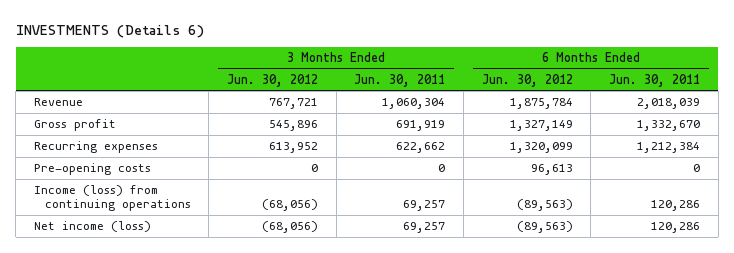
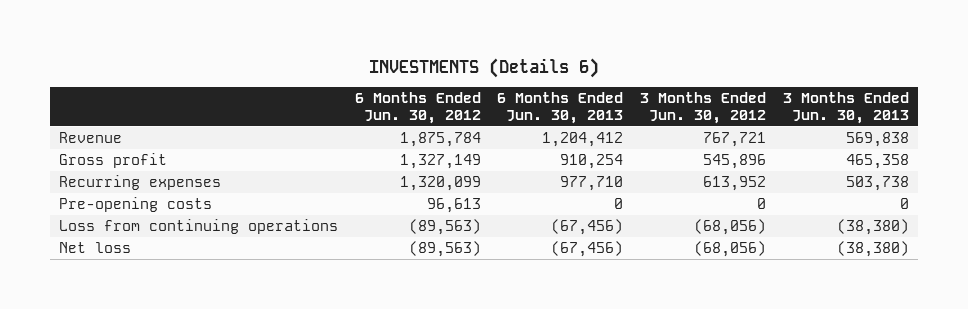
- | 3 Months Ended Jun. 30, 2012 | 3 Months Ended Jun. 30, 2011 | 6 Months Ended Jun. 30, 2012 | 6 Months Ended Jun. 30, 2011
+ | 6 Months Ended Jun. 30, 2012 | 6 Months Ended Jun. 30, 2013 | 3 Months Ended Jun. 30, 2012 | 3 Months Ended Jun. 30, 2013
- Income (loss) from continuing operations | (68,056) | 69,257 | (89,563) | 120,286
- Net income (loss) | (68,056) | 69,257 | (89,563) | 120,286
+ Loss from continuing operations | (89,563) | (67,456) | (68,056) | (38,380)
+ Net loss | (89,563) | (67,456) | (68,056) | (38,380)

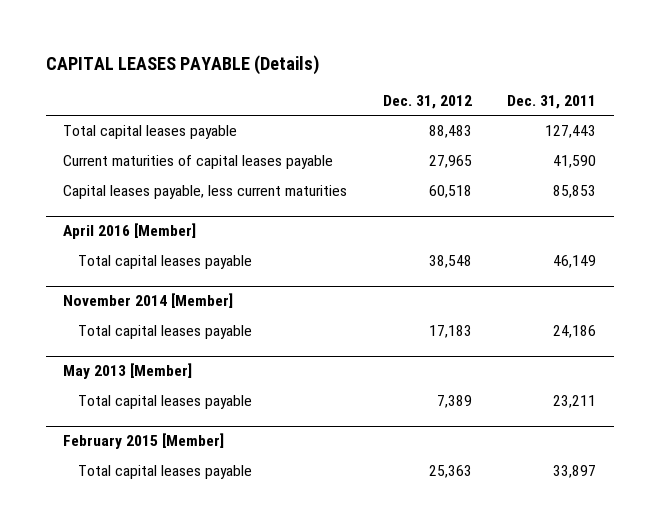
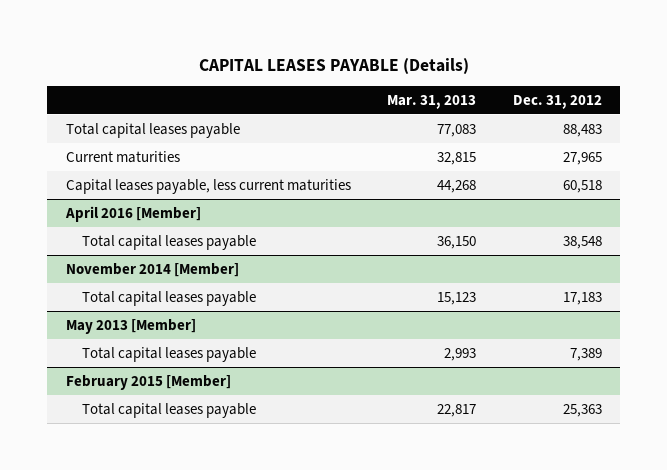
- | Dec. 31, 2012 | Dec. 31, 2011
+ | Mar. 31, 2013 | Dec. 31, 2012
- Current maturities of capital leases payable | 27,965 | 41,590
+ Current maturities | 32,815 | 27,965

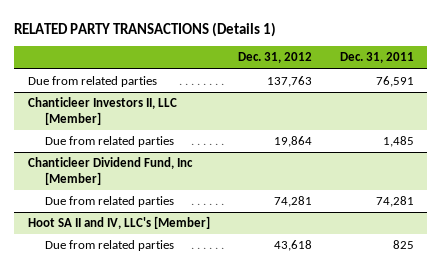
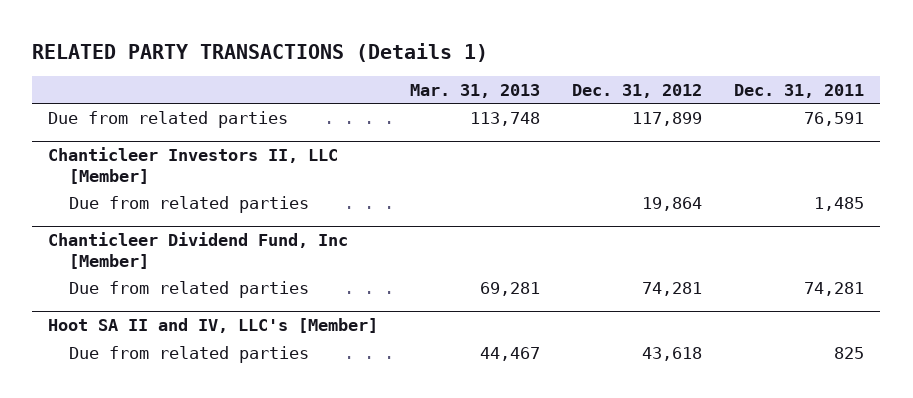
- | Dec. 31, 2012 | Dec. 31, 2011
+ | Mar. 31, 2013 | Dec. 31, 2012 | Dec. 31, 2011
- Due from related parties | 137,763 | 76,591
+ Due from related parties | 113,748 | 117,899 | 76,591

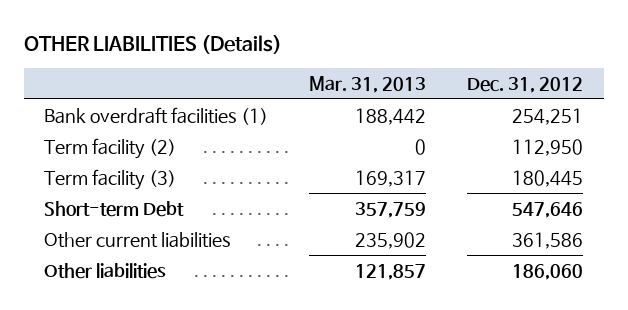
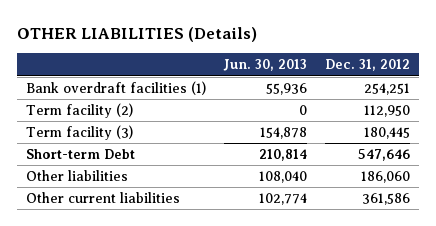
- | Mar. 31, 2013 | Dec. 31, 2012
+ | Jun. 30, 2013 | Dec. 31, 2012
moved down: Other current liabilities | 102,774 | 361,586

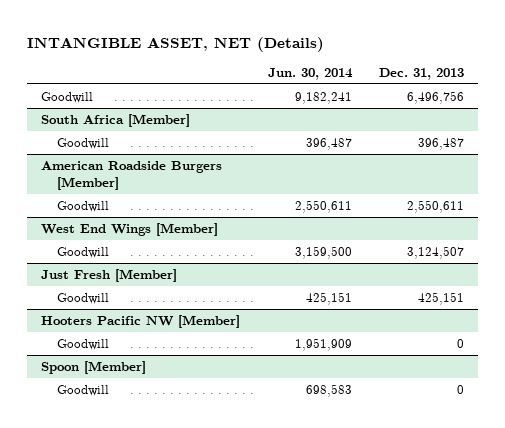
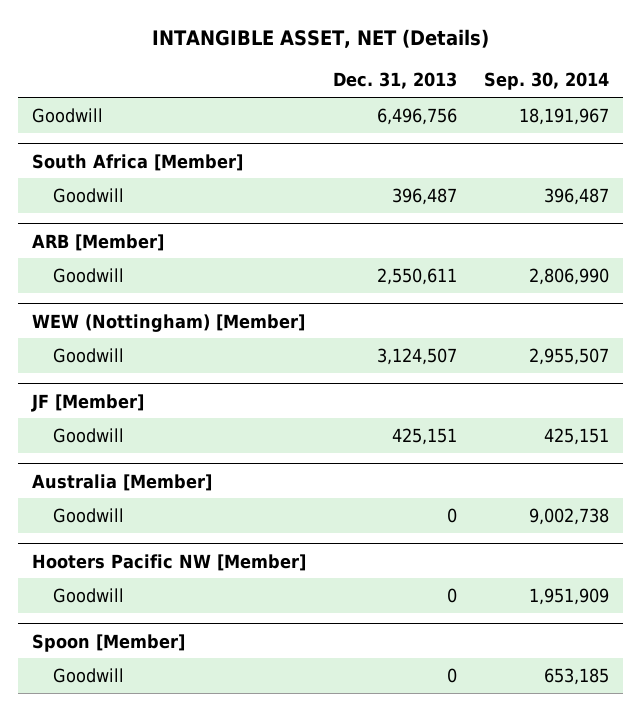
- | Jun. 30, 2014 | Dec. 31, 2013
+ | Dec. 31, 2013 | Sep. 30, 2014
- American Roadside Burgers [Member]
+ ARB [Member]
- West End Wings [Member]
+ WEW (Nottingham) [Member]
- Just Fresh [Member]
+ JF [Member]
+ Australia [Member]
+ Goodwill | 0 | 9,002,738

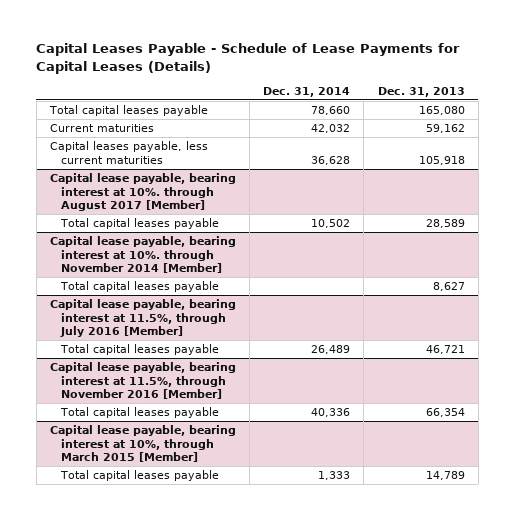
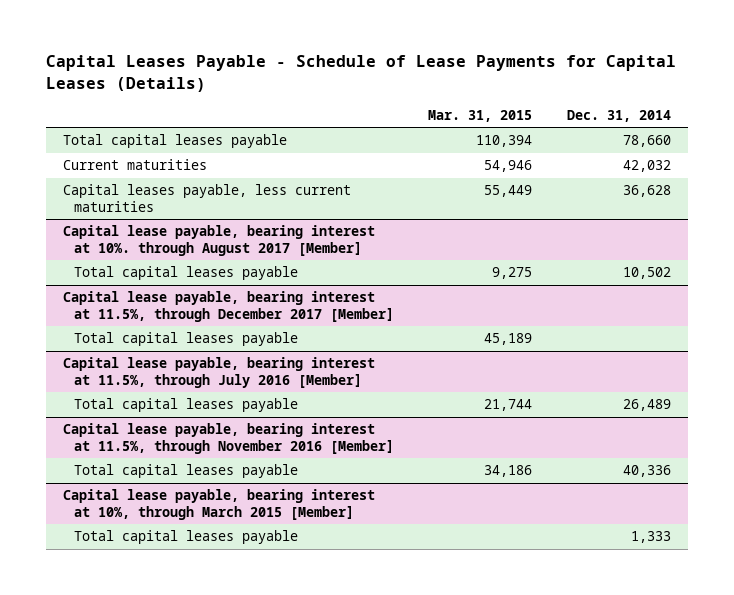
- | Dec. 31, 2014 | Dec. 31, 2013
+ | Mar. 31, 2015 | Dec. 31, 2014
- Capital lease payable, bearing interest at 10%. through November 2014 [Member]
+ Capital lease payable, bearing interest at 11.5%, through December 2017 [Member]

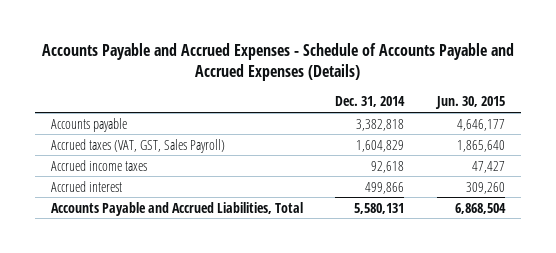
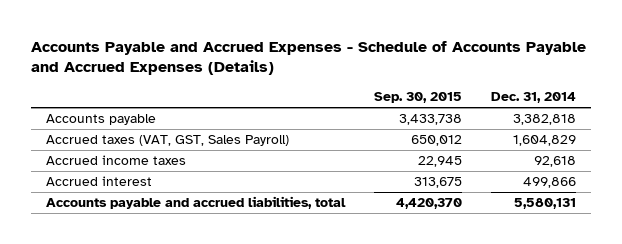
- | Dec. 31, 2014 | Jun. 30, 2015
+ | Sep. 30, 2015 | Dec. 31, 2014
- Accounts Payable and Accrued Liabilities, Total | 5,580,131 | 6,868,504
+ Accounts payable and accrued liabilities, total | 4,420,370 | 5,580,131

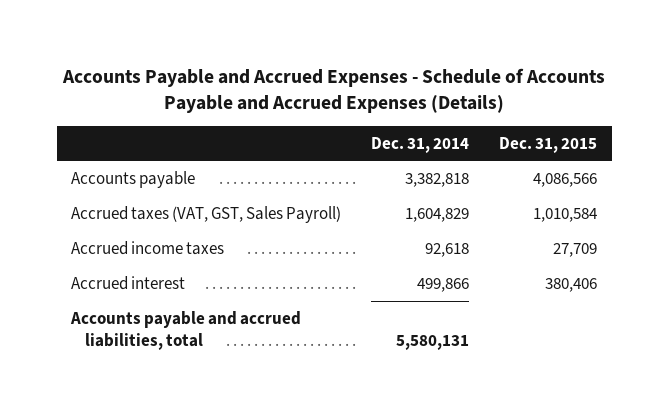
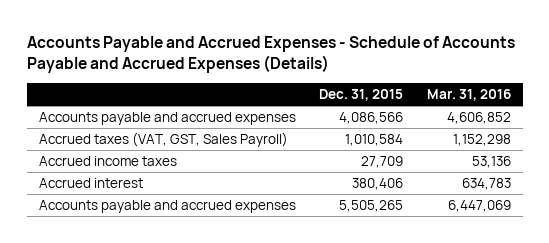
- | Dec. 31, 2014 | Dec. 31, 2015
+ | Dec. 31, 2015 | Mar. 31, 2016
- Accounts payable | 3,382,818 | 4,086,566
+ Accounts payable and accrued expenses | 4,086,566 | 4,606,852
- Accounts payable and accrued liabilities, total | 5,580,131 |
+ Accounts payable and accrued expenses | 5,505,265 | 6,447,069

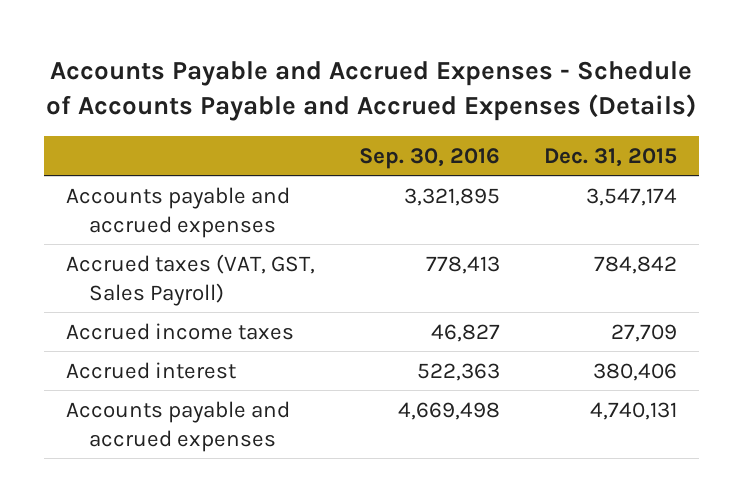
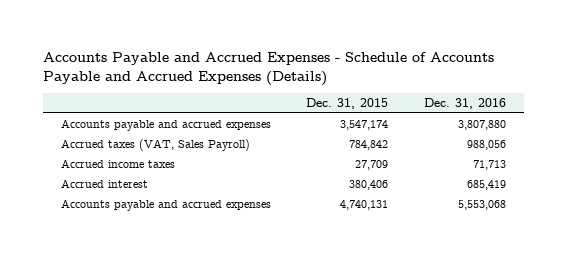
- | Sep. 30, 2016 | Dec. 31, 2015
+ | Dec. 31, 2015 | Dec. 31, 2016
- Accrued taxes (VAT, GST, Sales Payroll) | 778,413 | 784,842
+ Accrued taxes (VAT, Sales Payroll) | 784,842 | 988,056

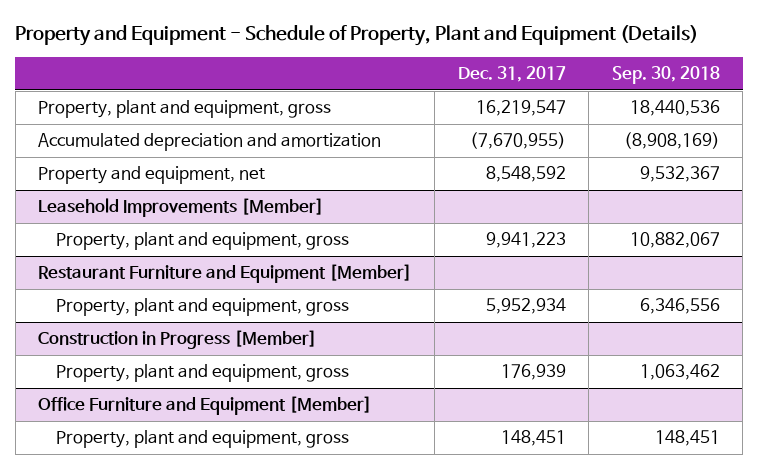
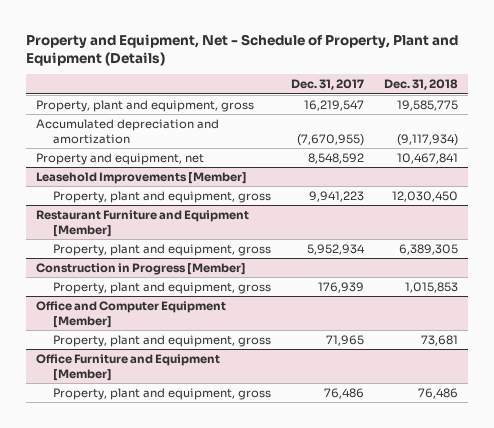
- Property and Equipment - Schedule of Property, Plant and Equipment (Details)
+ Property and Equipment, Net - Schedule of Property, Plant and Equipment (Details)
- | Dec. 31, 2017 | Sep. 30, 2018
+ | Dec. 31, 2017 | Dec. 31, 2018
+ Office and Computer Equipment [Member]
+ Property, plant and equipment, gross | 71,965 | 73,681
@ Office Furniture and Equipment [Member]
- Property, plant and equipment, gross | 148,451 | 148,451
+ Property, plant and equipment, gross | 76,486 | 76,486

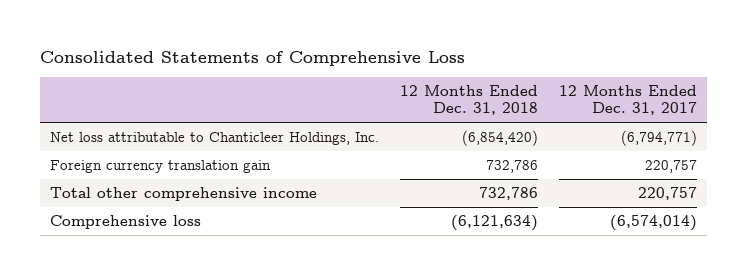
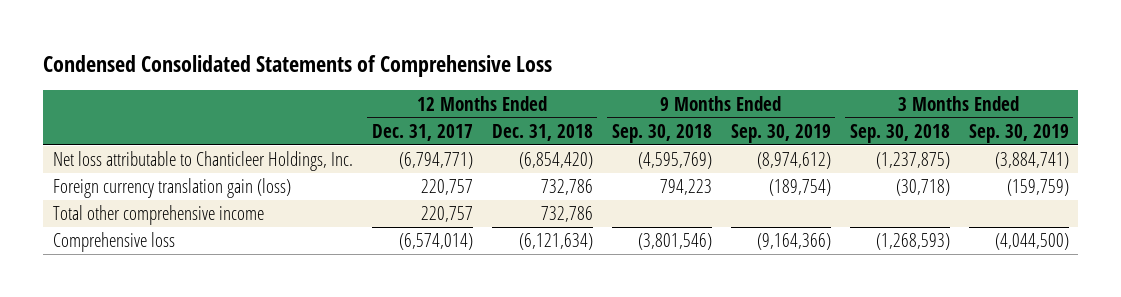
- Consolidated Statements of Comprehensive Loss
+ Condensed Consolidated Statements of Comprehensive Loss
- | 12 Months Ended Dec. 31, 2018 | 12 Months Ended Dec. 31, 2017
+ | 12 Months Ended Dec. 31, 2017 | 12 Months Ended Dec. 31, 2018 | 9 Months Ended Sep. 30, 2018 | 9 Months Ended Sep. 30, 2019 | 3 Months Ended Sep. 30, 2018 | 3 Months Ended Sep. 30, 2019
- Foreign currency translation gain | 732,786 | 220,757
+ Foreign currency translation gain (loss) | 220,757 | 732,786 | 794,223 | (189,754) | (30,718) | (159,759)

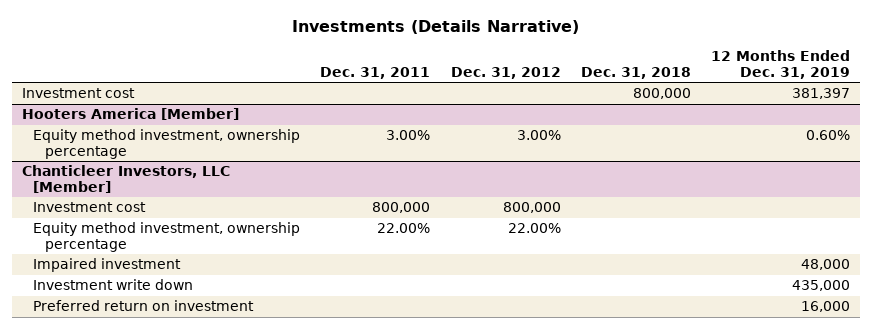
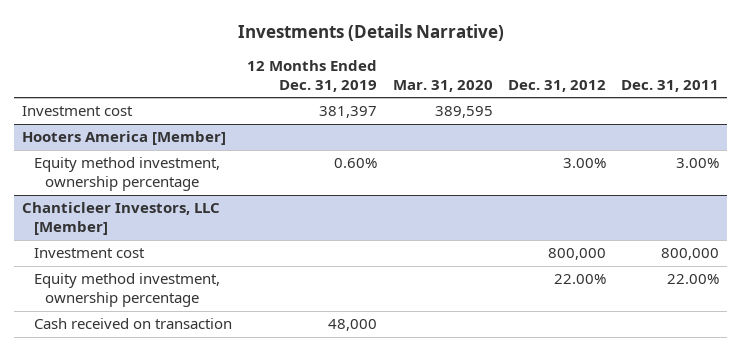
- | Dec. 31, 2011 | Dec. 31, 2012 | Dec. 31, 2018 | 12 Months Ended Dec. 31, 2019
+ | 12 Months Ended Dec. 31, 2019 | Mar. 31, 2020 | Dec. 31, 2012 | Dec. 31, 2011
@ Chanticleer Investors, LLC [Member]
- Impaired investment | | | | 48,000
- Investment write down | | | | 435,000
- Preferred return on investment | | | | 16,000
+ Cash received on transaction | 48,000 | | |

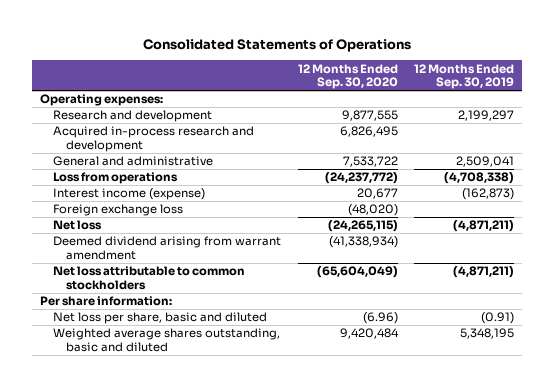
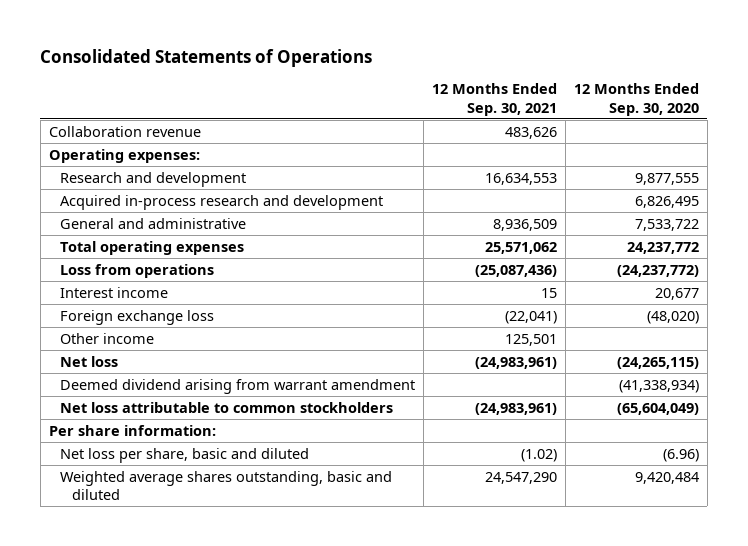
- | 12 Months Ended Sep. 30, 2020 | 12 Months Ended Sep. 30, 2019
+ | 12 Months Ended Sep. 30, 2021 | 12 Months Ended Sep. 30, 2020
+ Collaboration revenue | 483,626 |
+ Total operating expenses | 25,571,062 | 24,237,772
- Interest income (expense) | 20,677 | (162,873)
+ Interest income | 15 | 20,677
+ Other income | 125,501 |

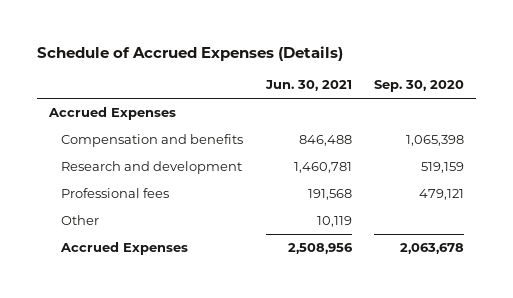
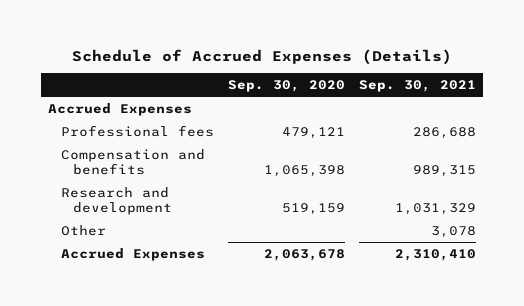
- | Jun. 30, 2021 | Sep. 30, 2020
+ | Sep. 30, 2020 | Sep. 30, 2021
moved up: Professional fees | 479,121 | 286,688

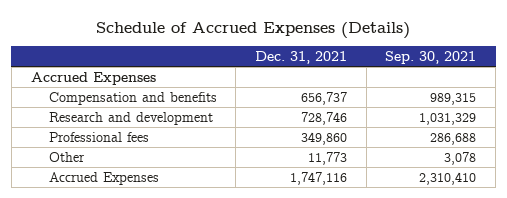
- | Sep. 30, 2020 | Sep. 30, 2021
+ | Dec. 31, 2021 | Sep. 30, 2021
moved down: Professional fees | 349,860 | 286,688

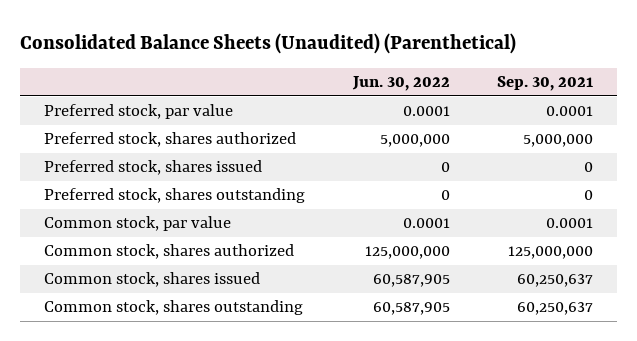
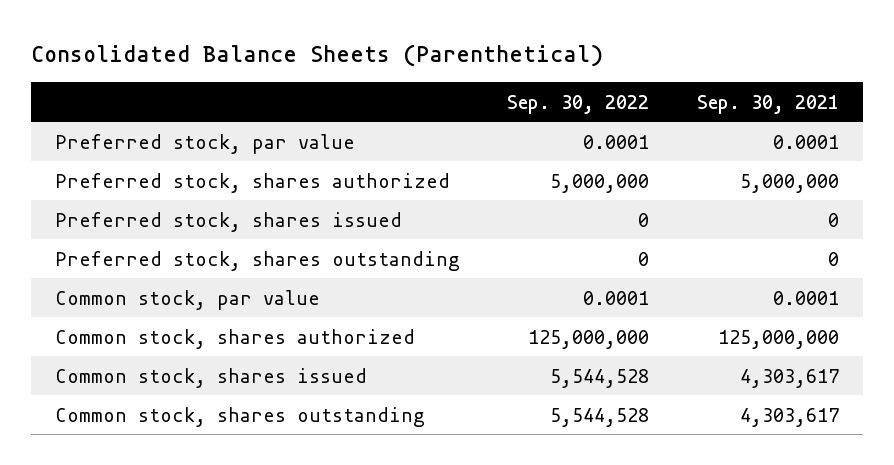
- Consolidated Balance Sheets (Unaudited) (Parenthetical)
+ Consolidated Balance Sheets (Parenthetical)
- | Jun. 30, 2022 | Sep. 30, 2021
+ | Sep. 30, 2022 | Sep. 30, 2021
- Common stock, shares issued | 60,587,905 | 60,250,637
- Common stock, shares outstanding | 60,587,905 | 60,250,637
+ Common stock, shares issued | 5,544,528 | 4,303,617
+ Common stock, shares outstanding | 5,544,528 | 4,303,617

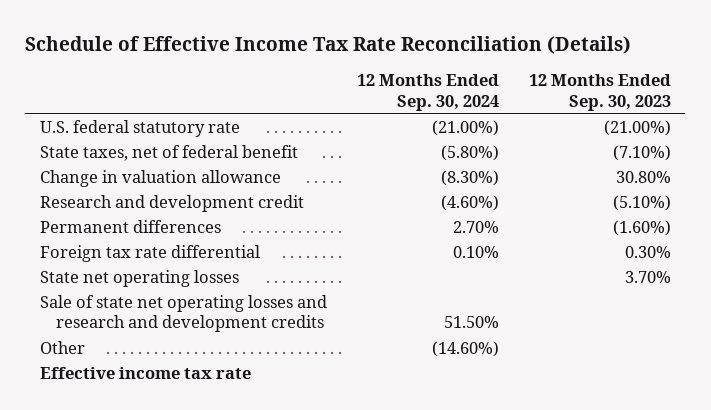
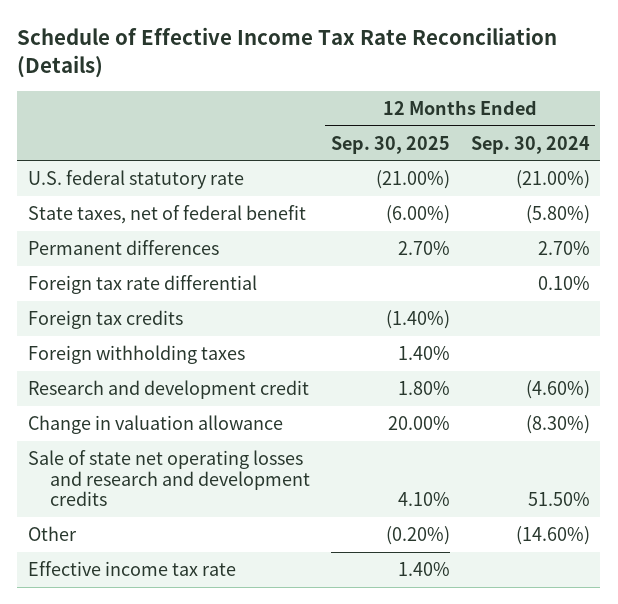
- | 12 Months Ended Sep. 30, 2024 | 12 Months Ended Sep. 30, 2023
+ | 12 Months Ended Sep. 30, 2025 | 12 Months Ended Sep. 30, 2024
- State net operating losses | | 3.70%
+ Foreign tax credits | (1.40%) |
+ Foreign withholding taxes | 1.40% |
moved down: Research and development credit | 1.80% | (4.60%)
moved down: Change in valuation allowance | 20.00% | (8.30%)

